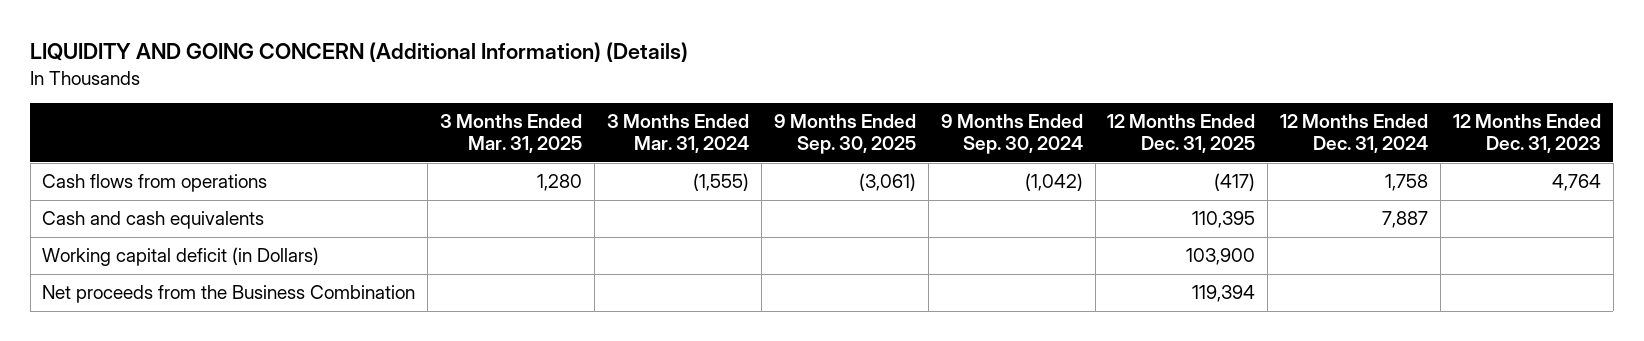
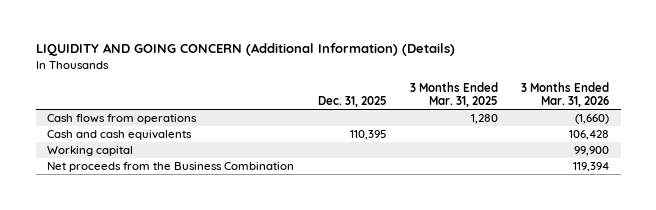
- | 3 Months Ended Mar. 31, 2025 | 3 Months Ended Mar. 31, 2024 | 9 Months Ended Sep. 30, 2025 | 9 Months Ended Sep. 30, 2024 | 12 Months Ended Dec. 31, 2025 | 12 Months Ended Dec. 31, 2024 | 12 Months Ended Dec. 31, 2023
+ | Dec. 31, 2025 | 3 Months Ended Mar. 31, 2025 | 3 Months Ended Mar. 31, 2026
- Working capital deficit (in Dollars) | | | | | 103,900 | |
+ Working capital | | | 99,900

